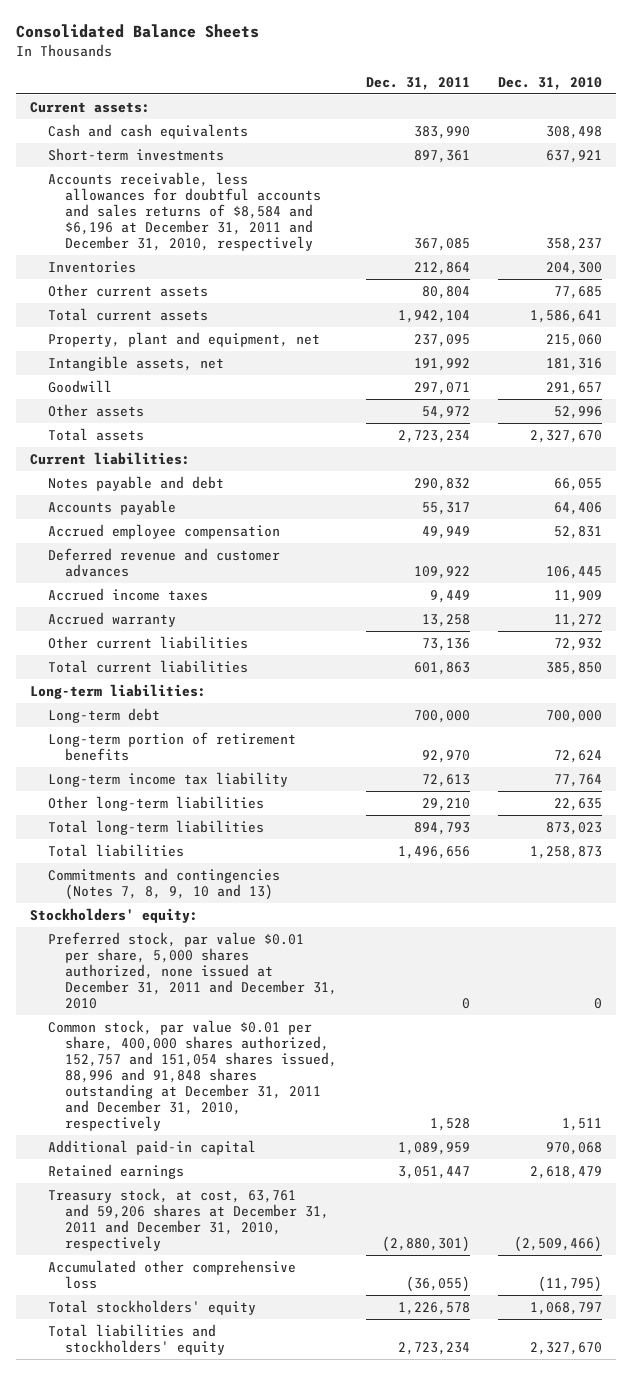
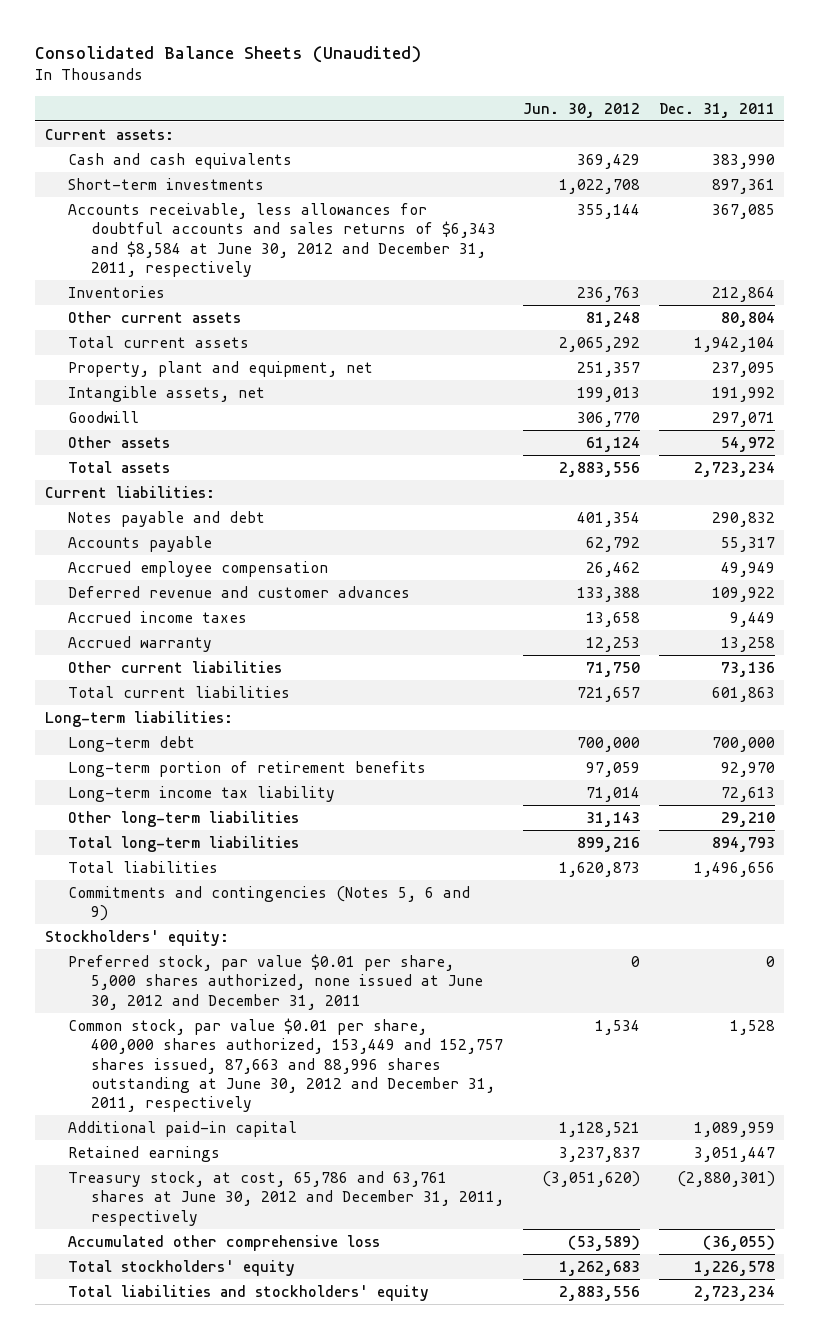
- Consolidated Balance Sheets
+ Consolidated Balance Sheets (Unaudited)
- | Dec. 31, 2011 | Dec. 31, 2010
+ | Jun. 30, 2012 | Dec. 31, 2011
- Accounts receivable, less allowances for doubtful accounts and sales returns of $8,584 and $6,196 at December 31, 2011 and December 31, 2010, respectively | 367,085 | 358,237
+ Accounts receivable, less allowances for doubtful accounts and sales returns of $6,343 and $8,584 at June 30, 2012 and December 31, 2011, respectively | 355,144 | 367,085
- Commitments and contingencies (Notes 7, 8, 9, 10 and 13)
+ Commitments and contingencies (Notes 5, 6 and 9)
- Preferred stock, par value $0.01 per share, 5,000 shares authorized, none issued at December 31, 2011 and December 31, 2010 | 0 | 0
- Common stock, par value $0.01 per share, 400,000 shares authorized, 152,757 and 151,054 shares issued, 88,996 and 91,848 shares outstanding at December 31, 2011 and December 31, 2010, respectively | 1,528 | 1,511
+ Preferred stock, par value $0.01 per share, 5,000 shares authorized, none issued at June 30, 2012 and December 31, 2011 | 0 | 0
+ Common stock, par value $0.01 per share, 400,000 shares authorized, 153,449 and 152,757 shares issued, 87,663 and 88,996 shares outstanding at June 30, 2012 and December 31, 2011, respectively | 1,534 | 1,528
- Treasury stock, at cost, 63,761 and 59,206 shares at December 31, 2011 and December 31, 2010, respectively | (2,880,301) | (2,509,466)
+ Treasury stock, at cost, 65,786 and 63,761 shares at June 30, 2012 and December 31, 2011, respectively | (3,051,620) | (2,880,301)

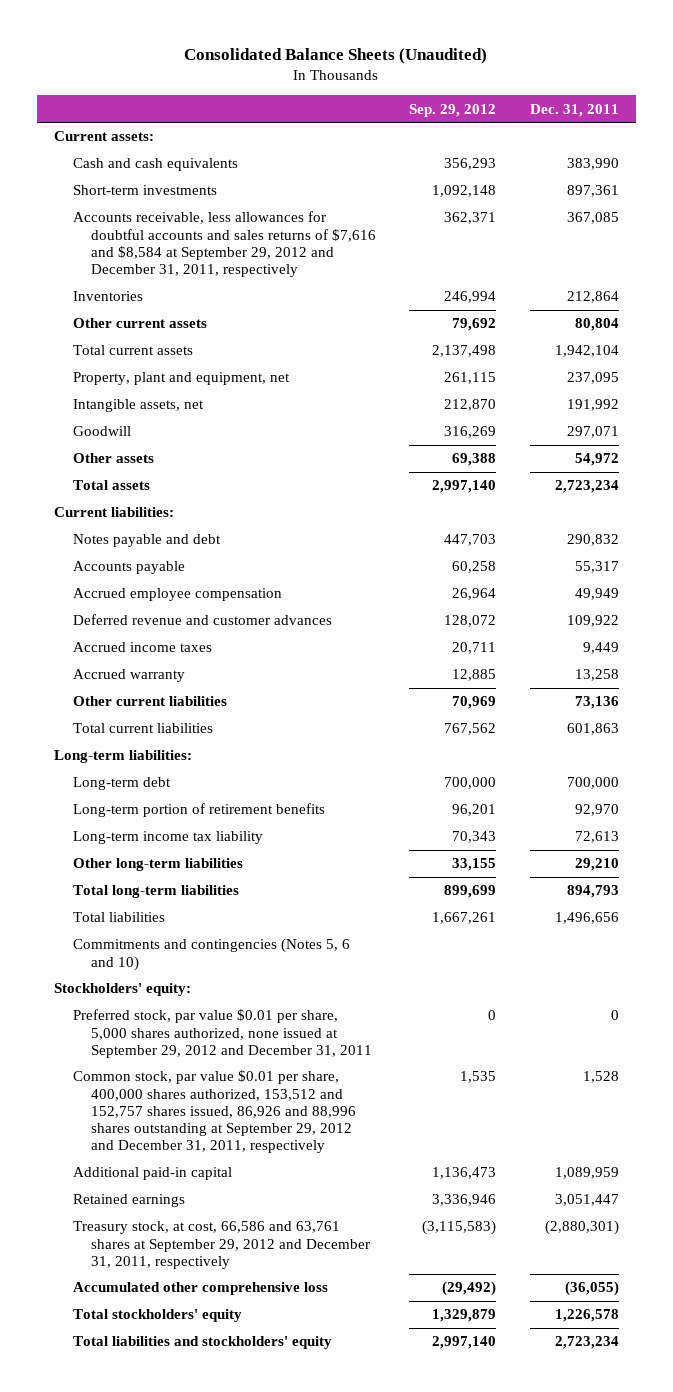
- | Jun. 30, 2012 | Dec. 31, 2011
+ | Sep. 29, 2012 | Dec. 31, 2011
- Accounts receivable, less allowances for doubtful accounts and sales returns of $6,343 and $8,584 at June 30, 2012 and December 31, 2011, respectively | 355,144 | 367,085
+ Accounts receivable, less allowances for doubtful accounts and sales returns of $7,616 and $8,584 at September 29, 2012 and December 31, 2011, respectively | 362,371 | 367,085
- Commitments and contingencies (Notes 5, 6 and 9)
+ Commitments and contingencies (Notes 5, 6 and 10)
- Preferred stock, par value $0.01 per share, 5,000 shares authorized, none issued at June 30, 2012 and December 31, 2011 | 0 | 0
- Common stock, par value $0.01 per share, 400,000 shares authorized, 153,449 and 152,757 shares issued, 87,663 and 88,996 shares outstanding at June 30, 2012 and December 31, 2011, respectively | 1,534 | 1,528
+ Preferred stock, par value $0.01 per share, 5,000 shares authorized, none issued at September 29, 2012 and December 31, 2011 | 0 | 0
+ Common stock, par value $0.01 per share, 400,000 shares authorized, 153,512 and 152,757 shares issued, 86,926 and 88,996 shares outstanding at September 29, 2012 and December 31, 2011, respectively | 1,535 | 1,528
- Treasury stock, at cost, 65,786 and 63,761 shares at June 30, 2012 and December 31, 2011, respectively | (3,051,620) | (2,880,301)
+ Treasury stock, at cost, 66,586 and 63,761 shares at September 29, 2012 and December 31, 2011, respectively | (3,115,583) | (2,880,301)

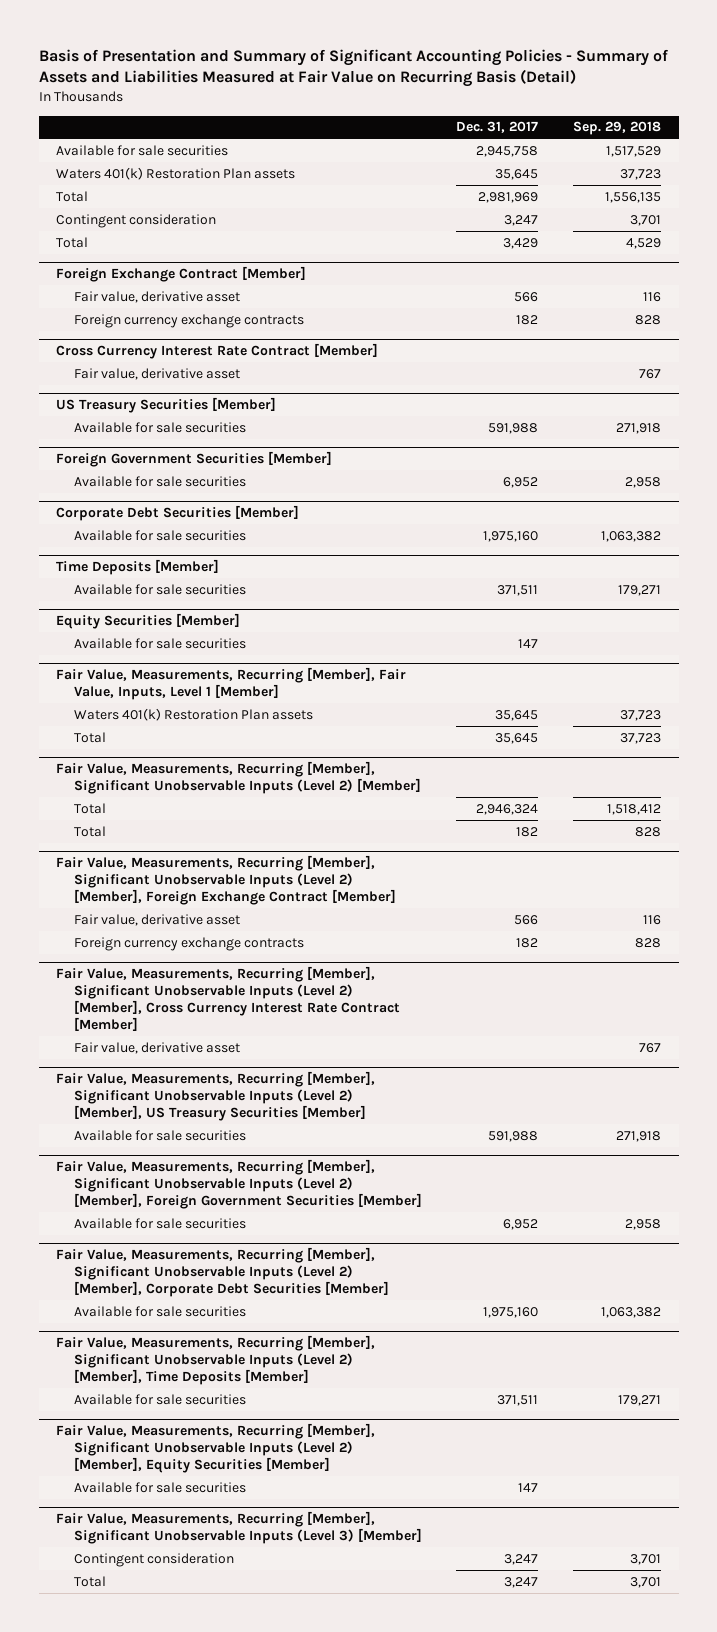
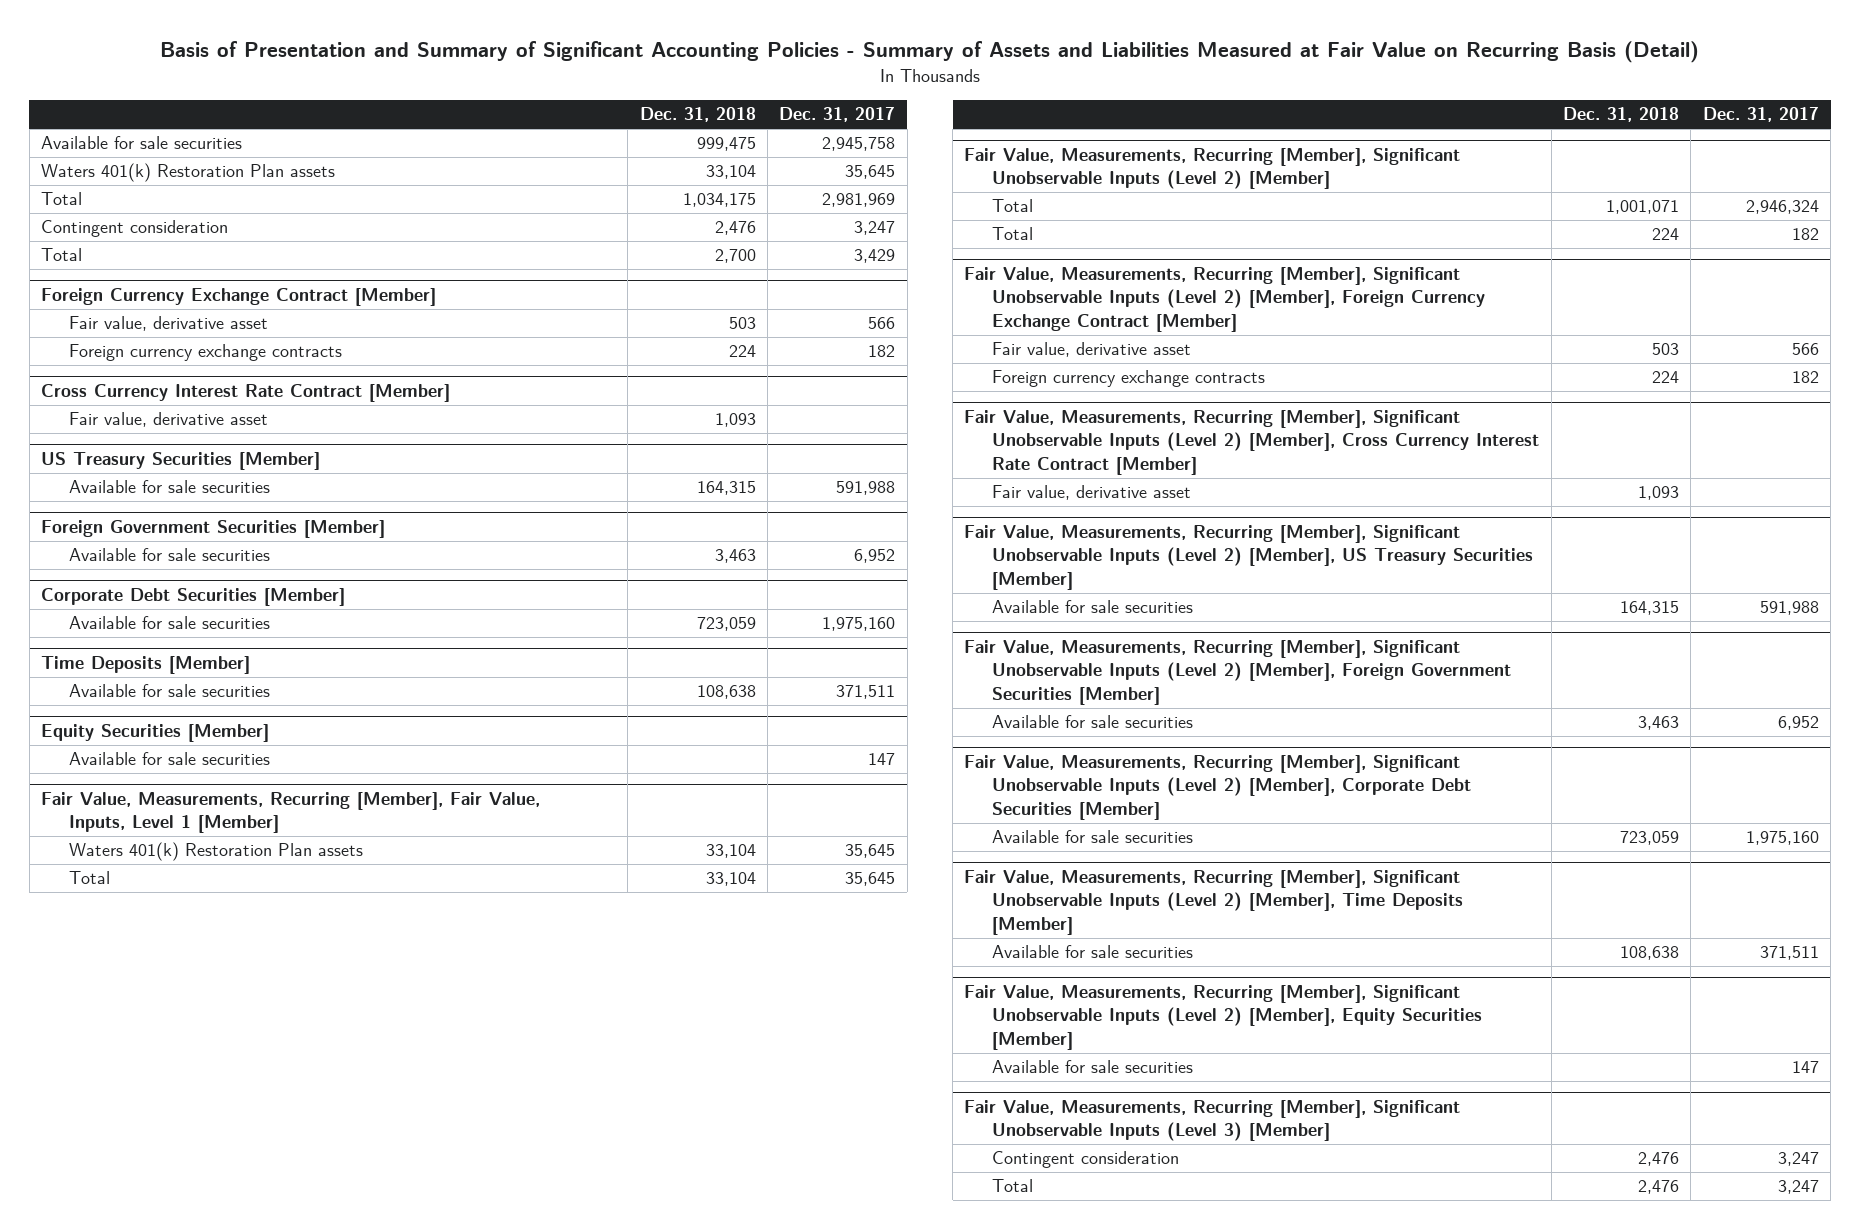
- | Dec. 31, 2017 | Sep. 29, 2018
+ | Dec. 31, 2018 | Dec. 31, 2017
- Foreign Exchange Contract [Member]
+ Foreign Currency Exchange Contract [Member]
- Fair Value, Measurements, Recurring [Member], Significant Unobservable Inputs (Level 2) [Member], Foreign Exchange Contract [Member]
+ Fair Value, Measurements, Recurring [Member], Significant Unobservable Inputs (Level 2) [Member], Foreign Currency Exchange Contract [Member]

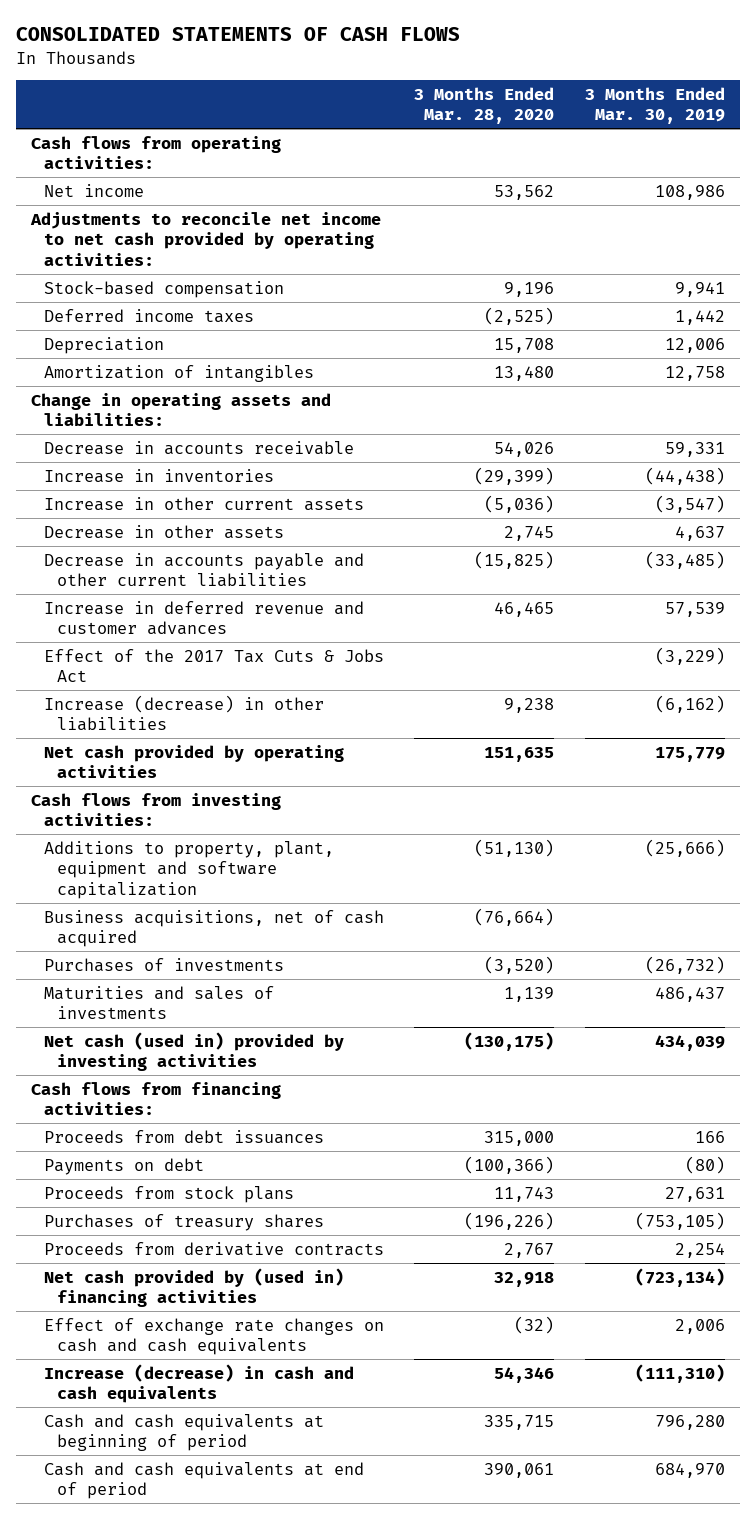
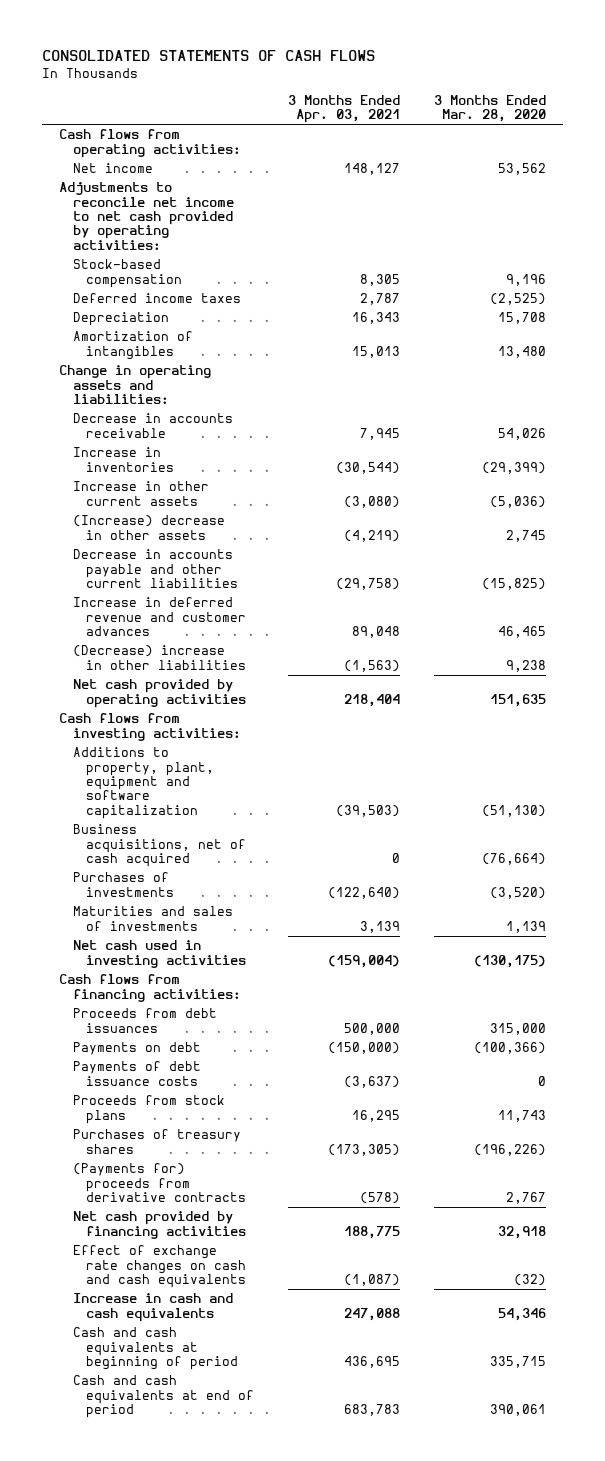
- | 3 Months Ended Mar. 28, 2020 | 3 Months Ended Mar. 30, 2019
+ | 3 Months Ended Apr. 03, 2021 | 3 Months Ended Mar. 28, 2020
- Decrease in other assets | 2,745 | 4,637
+ (Increase) decrease in other assets | (4,219) | 2,745
- Effect of the 2017 Tax Cuts & Jobs Act | | (3,229)
- Increase (decrease) in other liabilities | 9,238 | (6,162)
+ (Decrease) increase in other liabilities | (1,563) | 9,238
- Net cash (used in) provided by investing activities | (130,175) | 434,039
+ Net cash used in investing activities | (159,004) | (130,175)
+ Payments of debt issuance costs | (3,637) | 0
- Proceeds from derivative contracts | 2,767 | 2,254
- Net cash provided by (used in) financing activities | 32,918 | (723,134)
+ (Payments for) proceeds from derivative contracts | (578) | 2,767
+ Net cash provided by financing activities | 188,775 | 32,918
- Increase (decrease) in cash and cash equivalents | 54,346 | (111,310)
+ Increase in cash and cash equivalents | 247,088 | 54,346

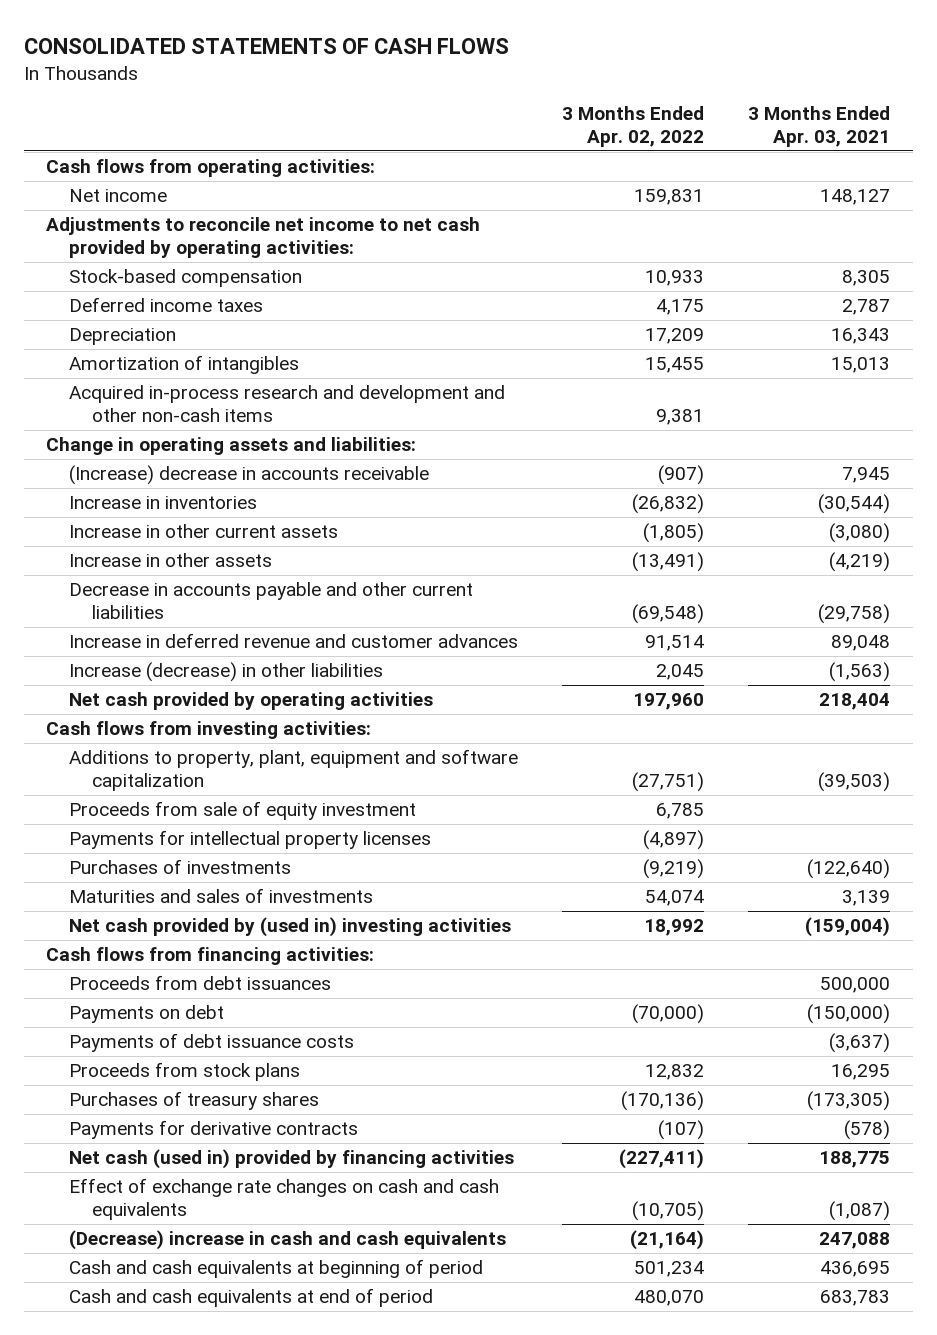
- | 3 Months Ended Apr. 03, 2021 | 3 Months Ended Mar. 28, 2020
+ | 3 Months Ended Apr. 02, 2022 | 3 Months Ended Apr. 03, 2021
+ Acquired in-process research and development and other non-cash items | 9,381 |
- Decrease in accounts receivable | 7,945 | 54,026
+ (Increase) decrease in accounts receivable | (907) | 7,945
- (Increase) decrease in other assets | (4,219) | 2,745
+ Increase in other assets | (13,491) | (4,219)
- (Decrease) increase in other liabilities | (1,563) | 9,238
+ Increase (decrease) in other liabilities | 2,045 | (1,563)
- Business acquisitions, net of cash acquired | 0 | (76,664)
+ Proceeds from sale of equity investment | 6,785 |
+ Payments for intellectual property licenses | (4,897) |
- Net cash used in investing activities | (159,004) | (130,175)
+ Net cash provided by (used in) investing activities | 18,992 | (159,004)
- (Payments for) proceeds from derivative contracts | (578) | 2,767
- Net cash provided by financing activities | 188,775 | 32,918
+ Payments for derivative contracts | (107) | (578)
+ Net cash (used in) provided by financing activities | (227,411) | 188,775
- Increase in cash and cash equivalents | 247,088 | 54,346
+ (Decrease) increase in cash and cash equivalents | (21,164) | 247,088

